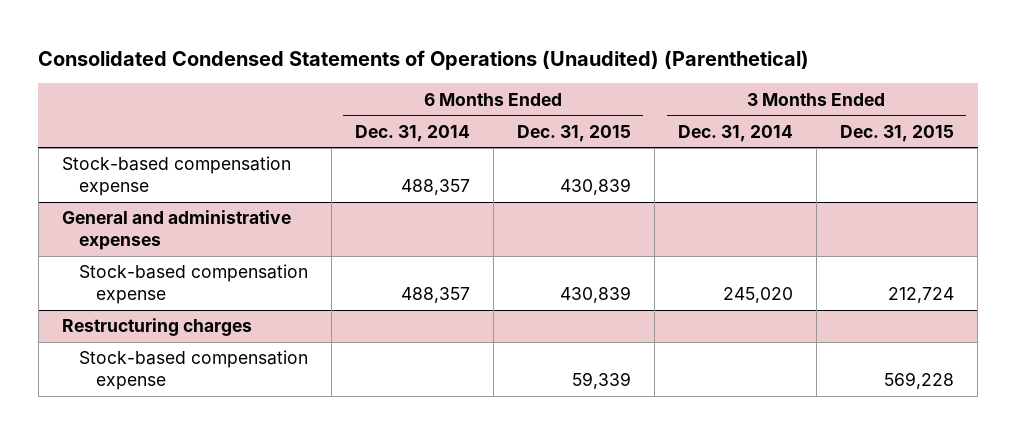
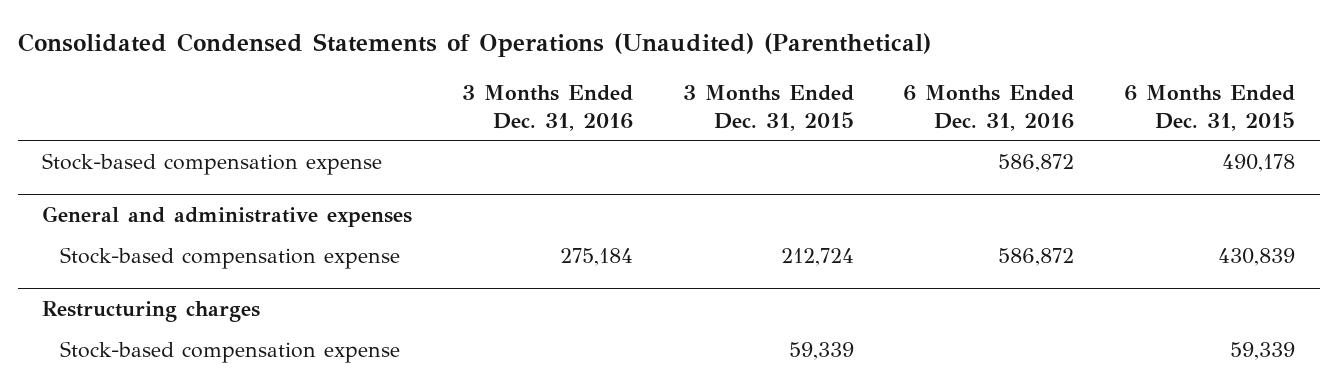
- | 6 Months Ended Dec. 31, 2014 | 6 Months Ended Dec. 31, 2015 | 3 Months Ended Dec. 31, 2014 | 3 Months Ended Dec. 31, 2015
+ | 3 Months Ended Dec. 31, 2016 | 3 Months Ended Dec. 31, 2015 | 6 Months Ended Dec. 31, 2016 | 6 Months Ended Dec. 31, 2015
- Stock-based compensation expense | 488,357 | 430,839 | |
+ Stock-based compensation expense | | | 586,872 | 490,178
@ Restructuring charges
- Stock-based compensation expense | | 59,339 | | 569,228
+ Stock-based compensation expense | | 59,339 | | 59,339

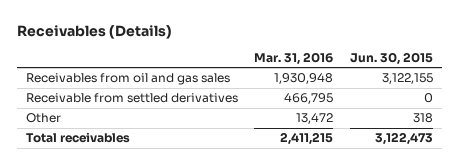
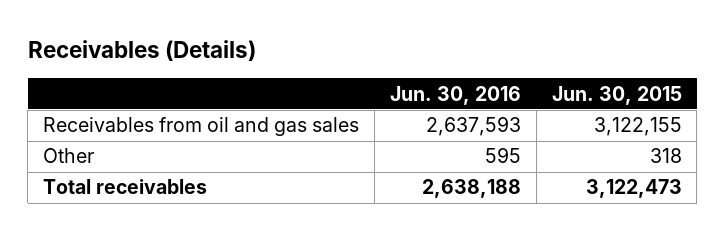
- | Mar. 31, 2016 | Jun. 30, 2015
+ | Jun. 30, 2016 | Jun. 30, 2015
- Receivable from settled derivatives | 466,795 | 0

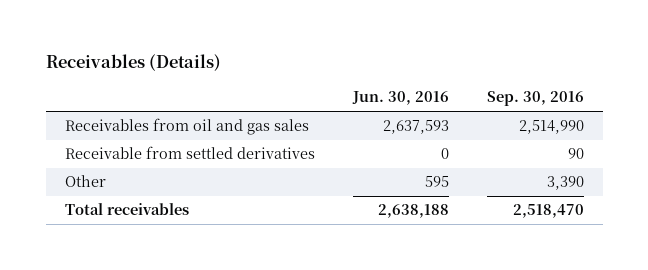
- | Jun. 30, 2016 | Jun. 30, 2015
+ | Jun. 30, 2016 | Sep. 30, 2016
+ Receivable from settled derivatives | 0 | 90

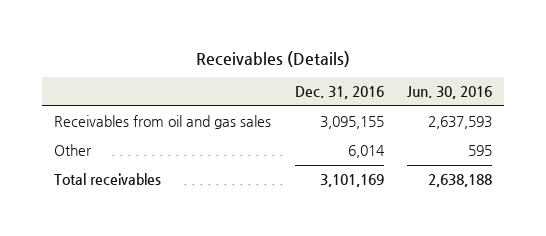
- | Jun. 30, 2016 | Sep. 30, 2016
+ | Dec. 31, 2016 | Jun. 30, 2016
- Receivable from settled derivatives | 0 | 90

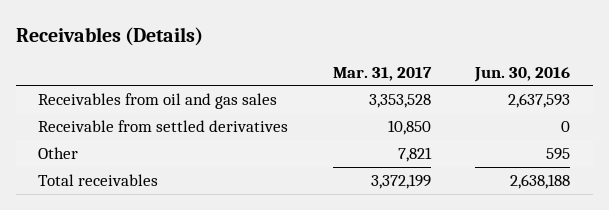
- | Dec. 31, 2016 | Jun. 30, 2016
+ | Mar. 31, 2017 | Jun. 30, 2016
+ Receivable from settled derivatives | 10,850 | 0

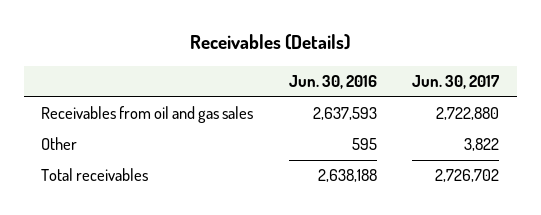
- | Mar. 31, 2017 | Jun. 30, 2016
+ | Jun. 30, 2016 | Jun. 30, 2017
- Receivable from settled derivatives | 10,850 | 0

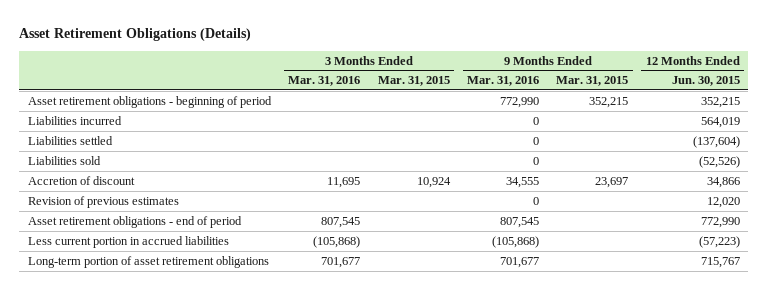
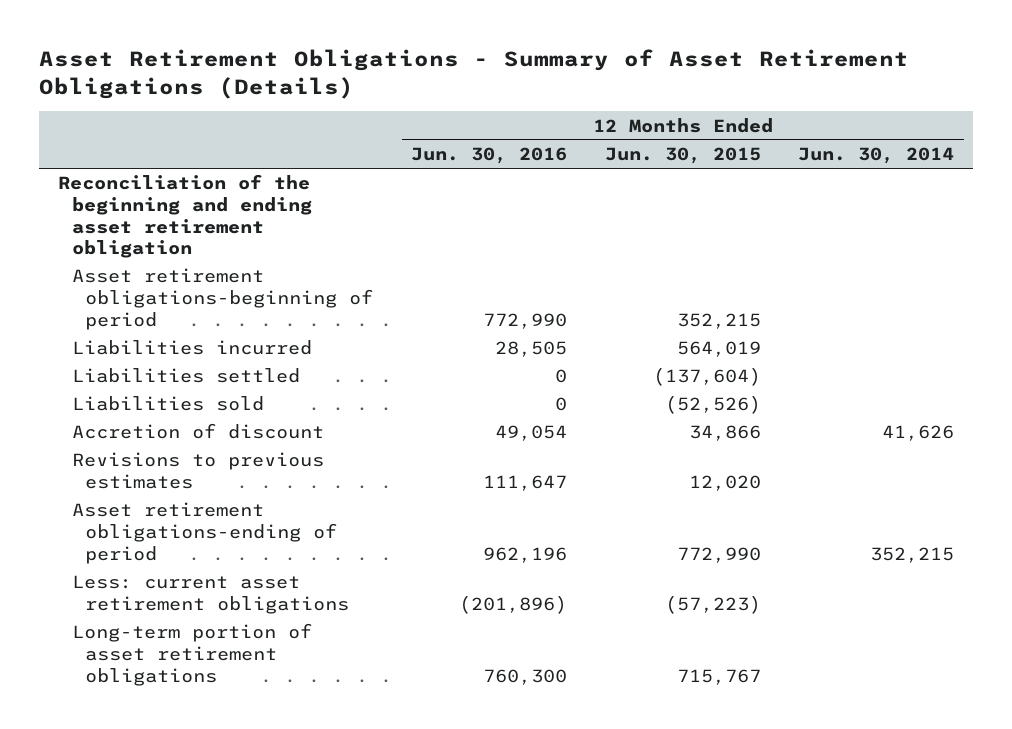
- Asset Retirement Obligations (Details)
+ Asset Retirement Obligations - Summary of Asset Retirement Obligations (Details)
- | 3 Months Ended Mar. 31, 2016 | 3 Months Ended Mar. 31, 2015 | 9 Months Ended Mar. 31, 2016 | 9 Months Ended Mar. 31, 2015 | 12 Months Ended Jun. 30, 2015
+ | 12 Months Ended Jun. 30, 2016 | 12 Months Ended Jun. 30, 2015 | 12 Months Ended Jun. 30, 2014
- Asset retirement obligations - beginning of period | | | 772,990 | 352,215 | 352,215
+ Reconciliation of the beginning and ending asset retirement obligation
+ Asset retirement obligations-beginning of period | 772,990 | 352,215 |
- Revision of previous estimates | | | 0 | | 12,020
- Asset retirement obligations - end of period | 807,545 | | 807,545 | | 772,990
- Less current portion in accrued liabilities | (105,868) | | (105,868) | | (57,223)
+ Revisions to previous estimates | 111,647 | 12,020 |
+ Asset retirement obligations-ending of period | 962,196 | 772,990 | 352,215
+ Less: current asset retirement obligations | (201,896) | (57,223) |

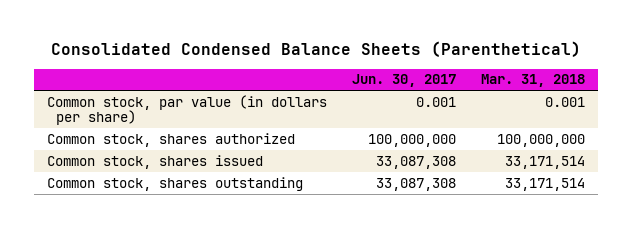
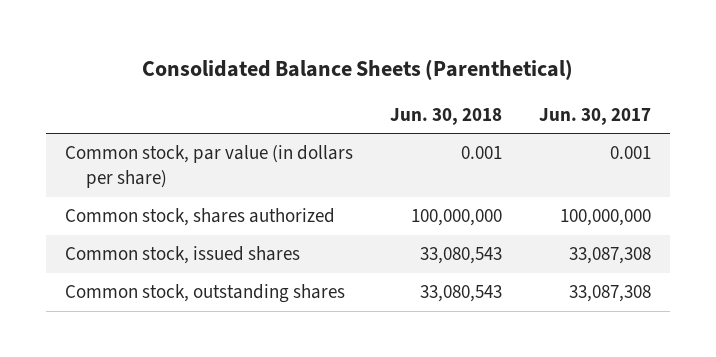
- Consolidated Condensed Balance Sheets (Parenthetical)
+ Consolidated Balance Sheets (Parenthetical)
- | Jun. 30, 2017 | Mar. 31, 2018
+ | Jun. 30, 2018 | Jun. 30, 2017
- Common stock, shares issued | 33,087,308 | 33,171,514
- Common stock, shares outstanding | 33,087,308 | 33,171,514
+ Common stock, issued shares | 33,080,543 | 33,087,308
+ Common stock, outstanding shares | 33,080,543 | 33,087,308

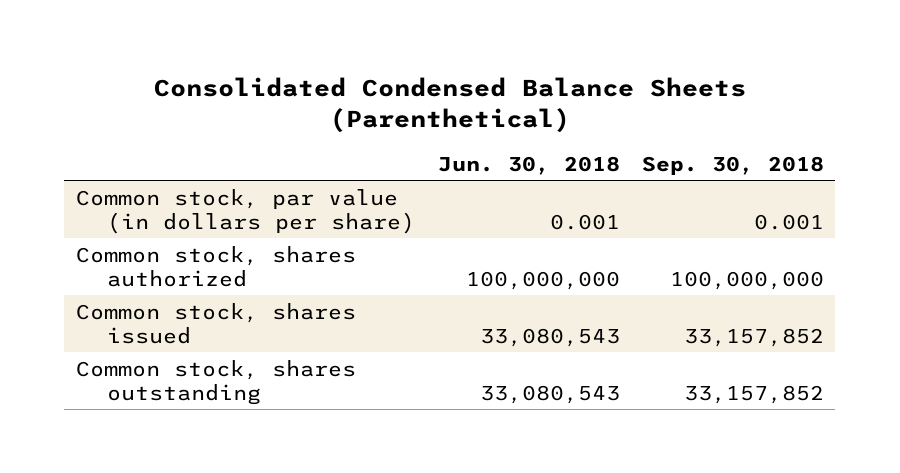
- Consolidated Balance Sheets (Parenthetical)
+ Consolidated Condensed Balance Sheets (Parenthetical)
- | Jun. 30, 2018 | Jun. 30, 2017
+ | Jun. 30, 2018 | Sep. 30, 2018
- Common stock, issued shares | 33,080,543 | 33,087,308
- Common stock, outstanding shares | 33,080,543 | 33,087,308
+ Common stock, shares issued | 33,080,543 | 33,157,852
+ Common stock, shares outstanding | 33,080,543 | 33,157,852

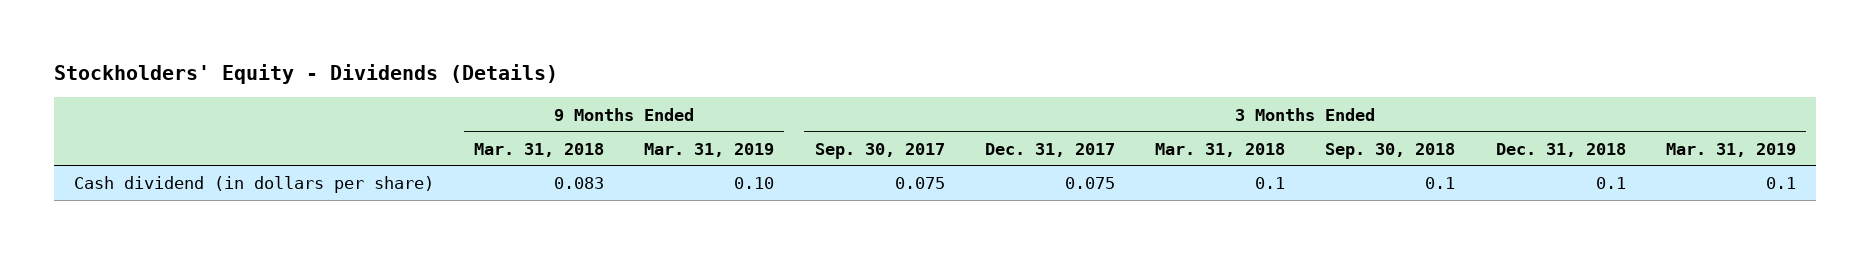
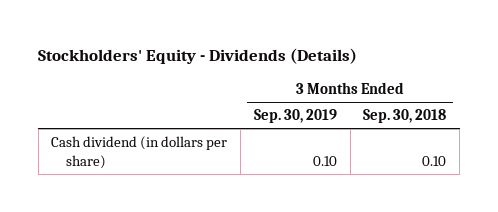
- | 9 Months Ended Mar. 31, 2018 | 9 Months Ended Mar. 31, 2019 | 3 Months Ended Sep. 30, 2017 | 3 Months Ended Dec. 31, 2017 | 3 Months Ended Mar. 31, 2018 | 3 Months Ended Sep. 30, 2018 | 3 Months Ended Dec. 31, 2018 | 3 Months Ended Mar. 31, 2019
+ | 3 Months Ended Sep. 30, 2019 | 3 Months Ended Sep. 30, 2018
- Cash dividend (in dollars per share) | 0.083 | 0.10 | 0.075 | 0.075 | 0.1 | 0.1 | 0.1 | 0.1
+ Cash dividend (in dollars per share) | 0.10 | 0.10

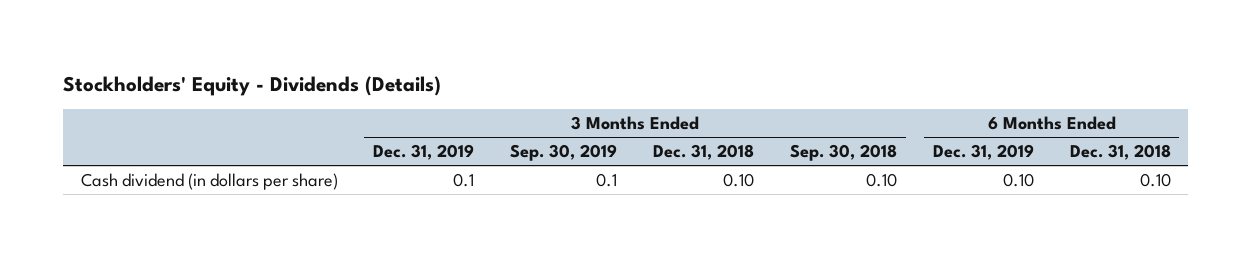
- | 3 Months Ended Sep. 30, 2019 | 3 Months Ended Sep. 30, 2018
+ | 3 Months Ended Dec. 31, 2019 | 3 Months Ended Sep. 30, 2019 | 3 Months Ended Dec. 31, 2018 | 3 Months Ended Sep. 30, 2018 | 6 Months Ended Dec. 31, 2019 | 6 Months Ended Dec. 31, 2018
- Cash dividend (in dollars per share) | 0.10 | 0.10
+ Cash dividend (in dollars per share) | 0.1 | 0.1 | 0.10 | 0.10 | 0.10 | 0.10

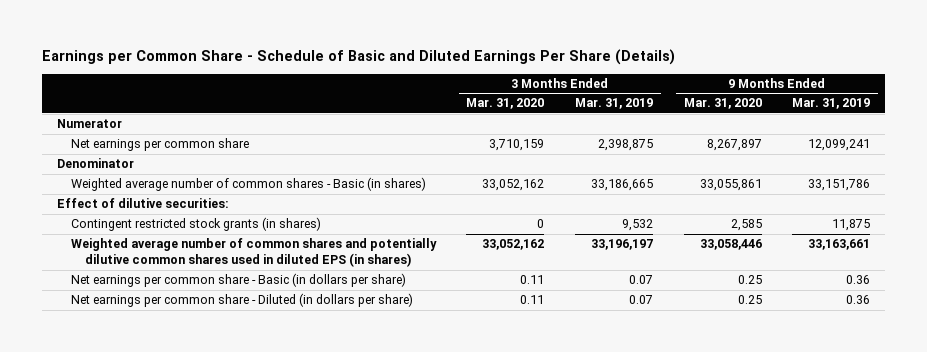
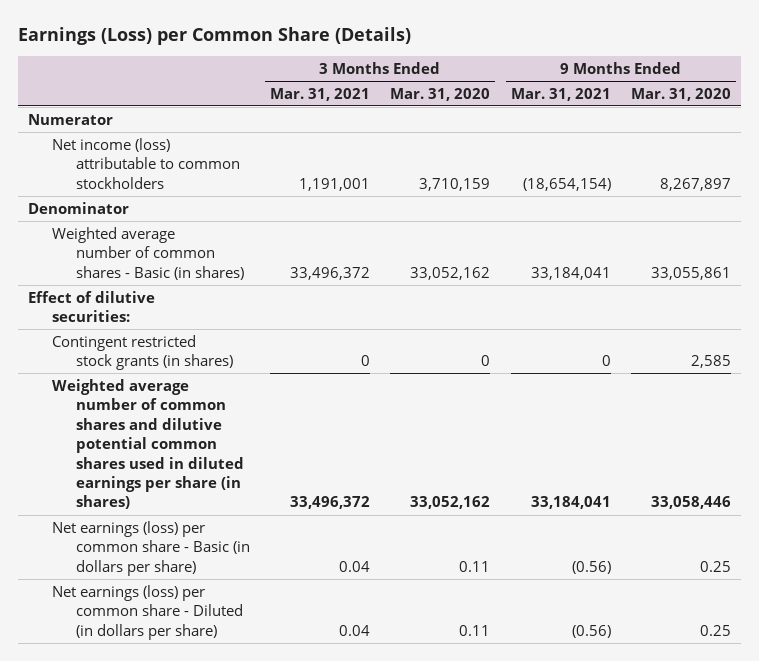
- Earnings per Common Share - Schedule of Basic and Diluted Earnings Per Share (Details)
+ Earnings (Loss) per Common Share (Details)
- | 3 Months Ended Mar. 31, 2020 | 3 Months Ended Mar. 31, 2019 | 9 Months Ended Mar. 31, 2020 | 9 Months Ended Mar. 31, 2019
+ | 3 Months Ended Mar. 31, 2021 | 3 Months Ended Mar. 31, 2020 | 9 Months Ended Mar. 31, 2021 | 9 Months Ended Mar. 31, 2020
- Net earnings per common share | 3,710,159 | 2,398,875 | 8,267,897 | 12,099,241
+ Net income (loss) attributable to common stockholders | 1,191,001 | 3,710,159 | (18,654,154) | 8,267,897
- Weighted average number of common shares and potentially dilutive common shares used in diluted EPS (in shares) | 33,052,162 | 33,196,197 | 33,058,446 | 33,163,661
- Net earnings per common share - Basic (in dollars per share) | 0.11 | 0.07 | 0.25 | 0.36
- Net earnings per common share - Diluted (in dollars per share) | 0.11 | 0.07 | 0.25 | 0.36
+ Weighted average number of common shares and dilutive potential common shares used in diluted earnings per share (in shares) | 33,496,372 | 33,052,162 | 33,184,041 | 33,058,446
+ Net earnings (loss) per common share - Basic (in dollars per share) | 0.04 | 0.11 | (0.56) | 0.25
+ Net earnings (loss) per common share - Diluted (in dollars per share) | 0.04 | 0.11 | (0.56) | 0.25

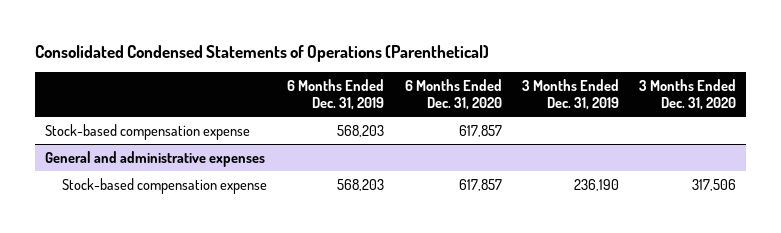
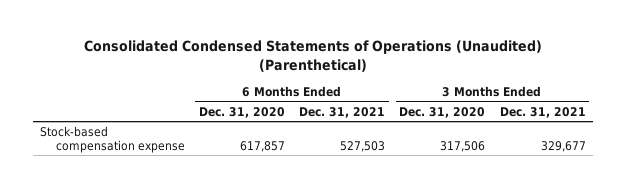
- Consolidated Condensed Statements of Operations (Parenthetical)
+ Consolidated Condensed Statements of Operations (Unaudited) (Parenthetical)
- | 6 Months Ended Dec. 31, 2019 | 6 Months Ended Dec. 31, 2020 | 3 Months Ended Dec. 31, 2019 | 3 Months Ended Dec. 31, 2020
+ | 6 Months Ended Dec. 31, 2020 | 6 Months Ended Dec. 31, 2021 | 3 Months Ended Dec. 31, 2020 | 3 Months Ended Dec. 31, 2021
- Stock-based compensation expense | 568,203 | 617,857 | |
- General and administrative expenses

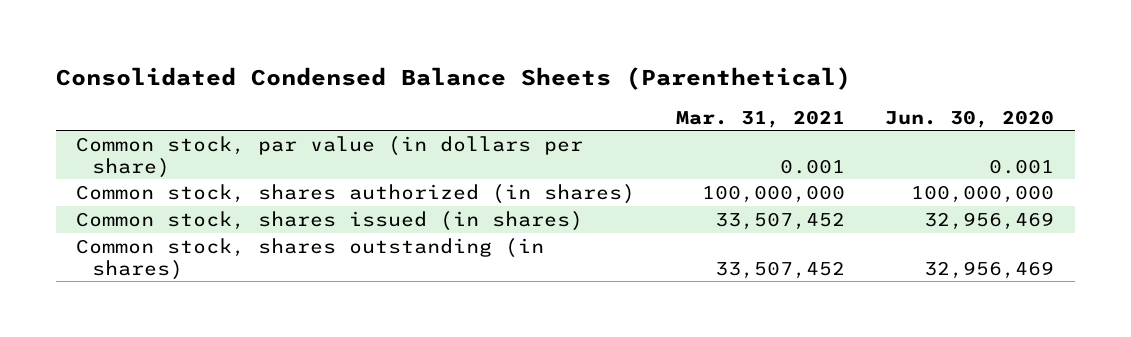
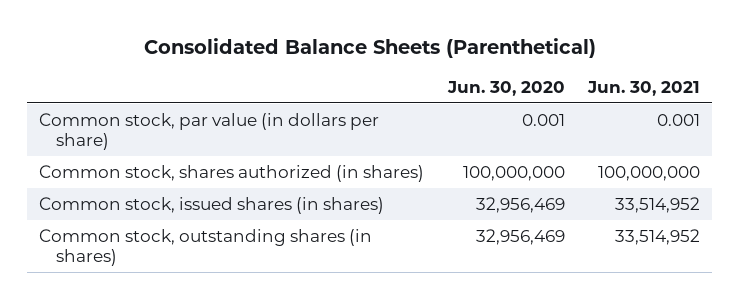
- Consolidated Condensed Balance Sheets (Parenthetical)
+ Consolidated Balance Sheets (Parenthetical)
- | Mar. 31, 2021 | Jun. 30, 2020
+ | Jun. 30, 2020 | Jun. 30, 2021
- Common stock, shares issued (in shares) | 33,507,452 | 32,956,469
- Common stock, shares outstanding (in shares) | 33,507,452 | 32,956,469
+ Common stock, issued shares (in shares) | 32,956,469 | 33,514,952
+ Common stock, outstanding shares (in shares) | 32,956,469 | 33,514,952

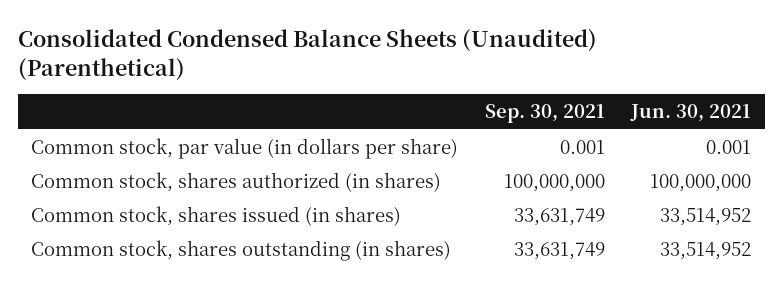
- Consolidated Balance Sheets (Parenthetical)
+ Consolidated Condensed Balance Sheets (Unaudited) (Parenthetical)
- | Jun. 30, 2020 | Jun. 30, 2021
+ | Sep. 30, 2021 | Jun. 30, 2021
- Common stock, issued shares (in shares) | 32,956,469 | 33,514,952
- Common stock, outstanding shares (in shares) | 32,956,469 | 33,514,952
+ Common stock, shares issued (in shares) | 33,631,749 | 33,514,952
+ Common stock, shares outstanding (in shares) | 33,631,749 | 33,514,952

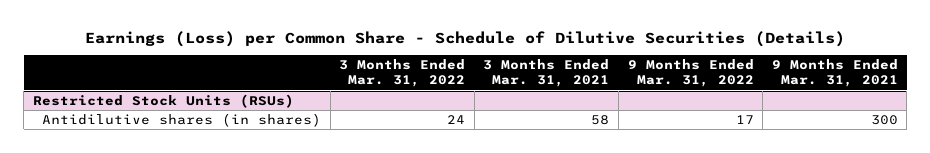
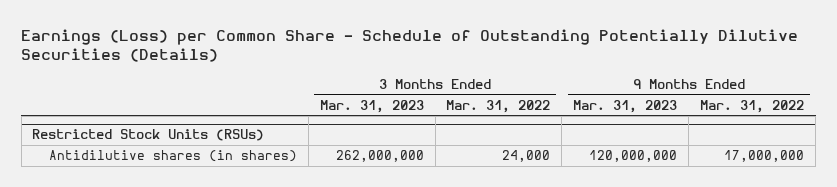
- Earnings (Loss) per Common Share - Schedule of Dilutive Securities (Details)
+ Earnings (Loss) per Common Share - Schedule of Outstanding Potentially Dilutive Securities (Details)
- | 3 Months Ended Mar. 31, 2022 | 3 Months Ended Mar. 31, 2021 | 9 Months Ended Mar. 31, 2022 | 9 Months Ended Mar. 31, 2021
+ | 3 Months Ended Mar. 31, 2023 | 3 Months Ended Mar. 31, 2022 | 9 Months Ended Mar. 31, 2023 | 9 Months Ended Mar. 31, 2022
@ Restricted Stock Units (RSUs)
- Antidilutive shares (in shares) | 24 | 58 | 17 | 300
+ Antidilutive shares (in shares) | 262,000,000 | 24,000 | 120,000,000 | 17,000,000

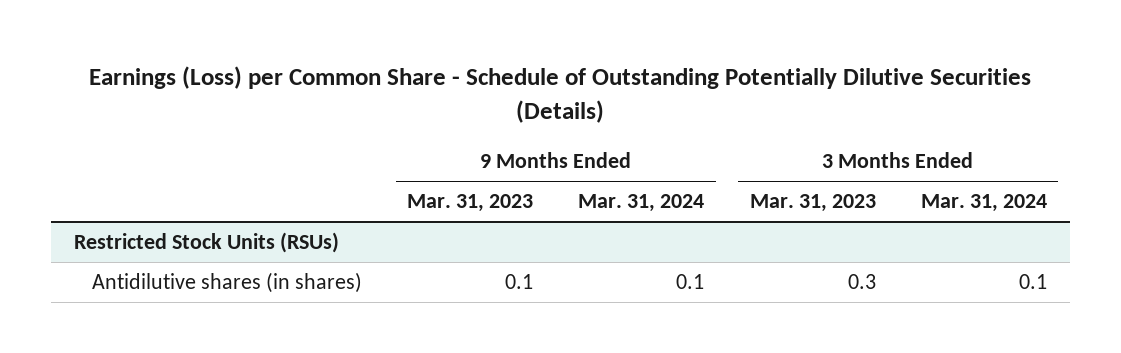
- | 3 Months Ended Mar. 31, 2023 | 3 Months Ended Mar. 31, 2022 | 9 Months Ended Mar. 31, 2023 | 9 Months Ended Mar. 31, 2022
+ | 9 Months Ended Mar. 31, 2023 | 9 Months Ended Mar. 31, 2024 | 3 Months Ended Mar. 31, 2023 | 3 Months Ended Mar. 31, 2024
@ Restricted Stock Units (RSUs)
- Antidilutive shares (in shares) | 262,000,000 | 24,000 | 120,000,000 | 17,000,000
+ Antidilutive shares (in shares) | 0.1 | 0.1 | 0.3 | 0.1

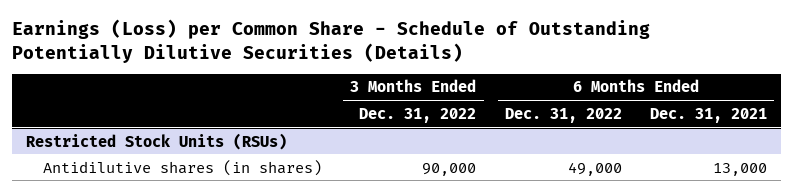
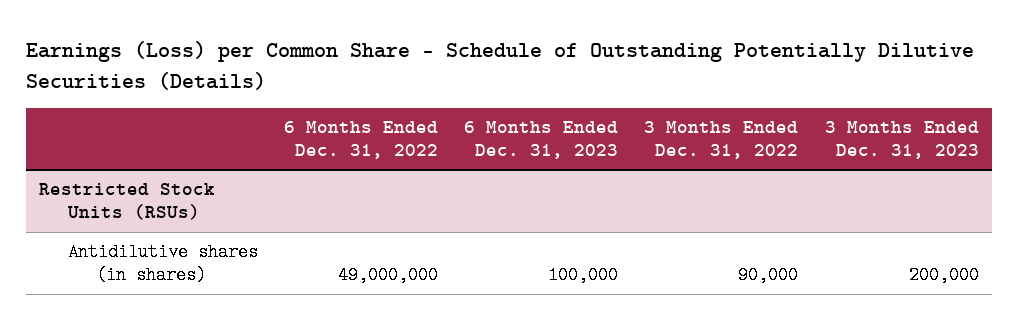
- | 3 Months Ended Dec. 31, 2022 | 6 Months Ended Dec. 31, 2022 | 6 Months Ended Dec. 31, 2021
+ | 6 Months Ended Dec. 31, 2022 | 6 Months Ended Dec. 31, 2023 | 3 Months Ended Dec. 31, 2022 | 3 Months Ended Dec. 31, 2023
@ Restricted Stock Units (RSUs)
- Antidilutive shares (in shares) | 90,000 | 49,000 | 13,000
+ Antidilutive shares (in shares) | 49,000,000 | 100,000 | 90,000 | 200,000

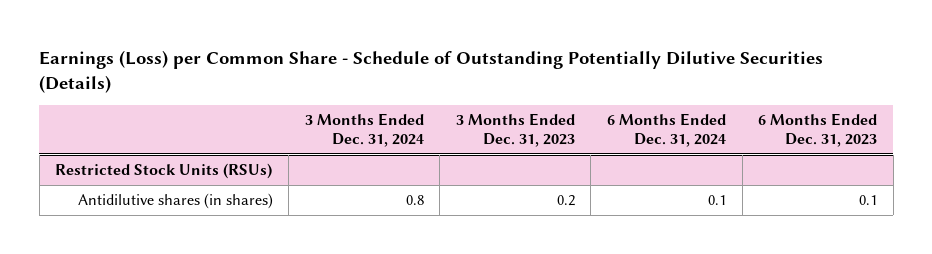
- | 6 Months Ended Dec. 31, 2022 | 6 Months Ended Dec. 31, 2023 | 3 Months Ended Dec. 31, 2022 | 3 Months Ended Dec. 31, 2023
+ | 3 Months Ended Dec. 31, 2024 | 3 Months Ended Dec. 31, 2023 | 6 Months Ended Dec. 31, 2024 | 6 Months Ended Dec. 31, 2023
@ Restricted Stock Units (RSUs)
- Antidilutive shares (in shares) | 49,000,000 | 100,000 | 90,000 | 200,000
+ Antidilutive shares (in shares) | 0.8 | 0.2 | 0.1 | 0.1

